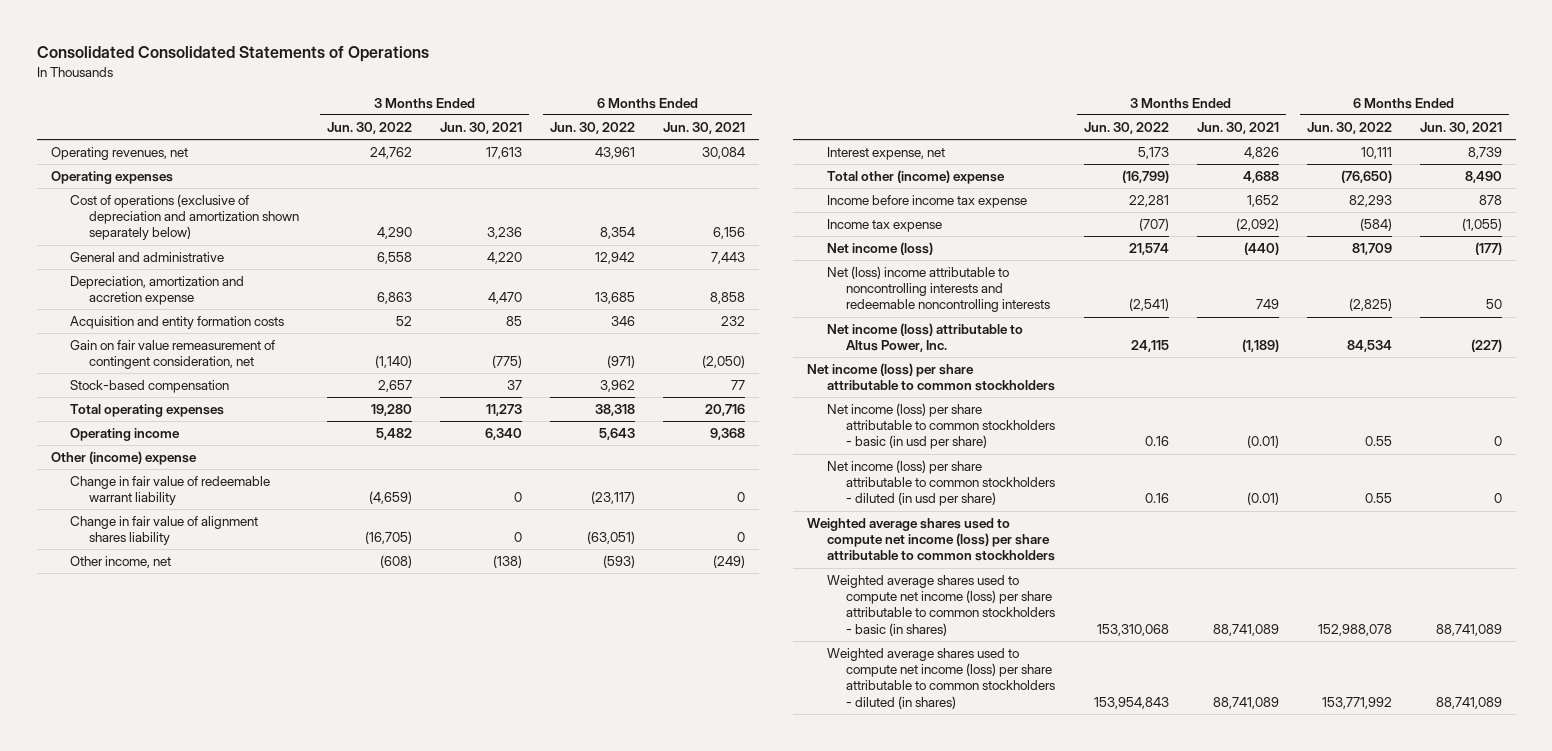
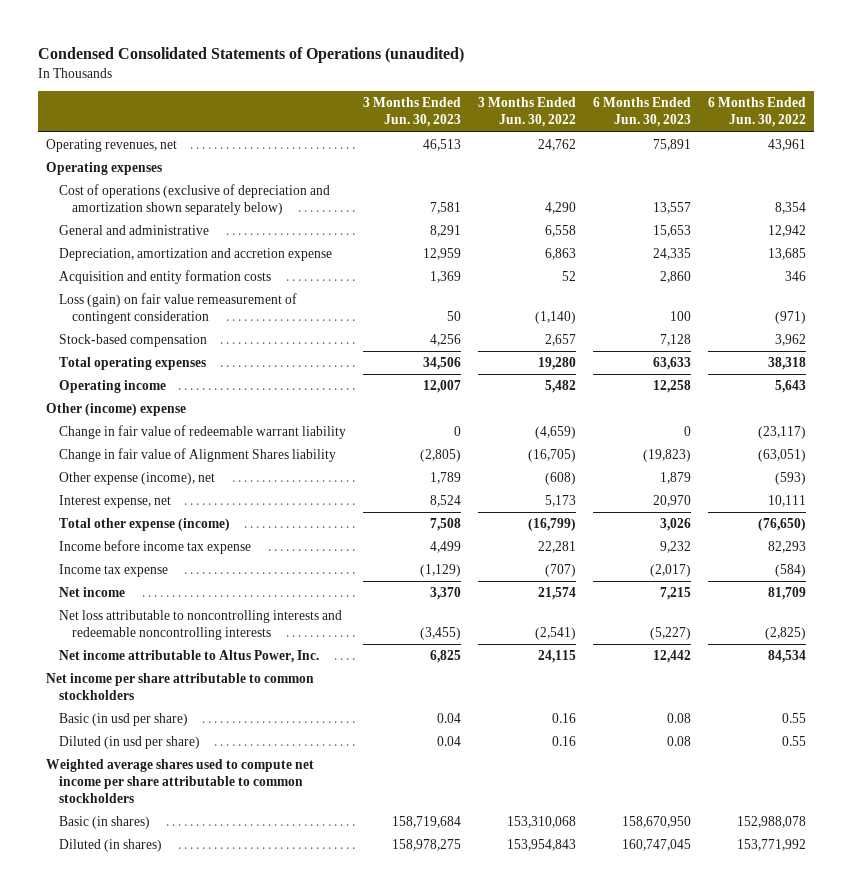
- Consolidated Consolidated Statements of Operations
+ Condensed Consolidated Statements of Operations (unaudited)
- | 3 Months Ended Jun. 30, 2022 | 3 Months Ended Jun. 30, 2021 | 6 Months Ended Jun. 30, 2022 | 6 Months Ended Jun. 30, 2021
+ | 3 Months Ended Jun. 30, 2023 | 3 Months Ended Jun. 30, 2022 | 6 Months Ended Jun. 30, 2023 | 6 Months Ended Jun. 30, 2022
- Gain on fair value remeasurement of contingent consideration, net | (1,140) | (775) | (971) | (2,050)
+ Loss (gain) on fair value remeasurement of contingent consideration | 50 | (1,140) | 100 | (971)
- Change in fair value of alignment shares liability | (16,705) | 0 | (63,051) | 0
- Other income, net | (608) | (138) | (593) | (249)
+ Change in fair value of Alignment Shares liability | (2,805) | (16,705) | (19,823) | (63,051)
+ Other expense (income), net | 1,789 | (608) | 1,879 | (593)
- Total other (income) expense | (16,799) | 4,688 | (76,650) | 8,490
+ Total other expense (income) | 7,508 | (16,799) | 3,026 | (76,650)
- Net income (loss) | 21,574 | (440) | 81,709 | (177)
- Net (loss) income attributable to noncontrolling interests and redeemable noncontrolling interests | (2,541) | 749 | (2,825) | 50
- Net income (loss) attributable to Altus Power, Inc. | 24,115 | (1,189) | 84,534 | (227)
- Net income (loss) per share attributable to common stockholders
- Net income (loss) per share attributable to common stockholders - basic (in usd per share) | 0.16 | (0.01) | 0.55 | 0
- Net income (loss) per share attributable to common stockholders - diluted (in usd per share) | 0.16 | (0.01) | 0.55 | 0
- Weighted average shares used to compute net income (loss) per share attributable to common stockholders
- Weighted average shares used to compute net income (loss) per share attributable to common stockholders - basic (in shares) | 153,310,068 | 88,741,089 | 152,988,078 | 88,741,089
- Weighted average shares used to compute net income (loss) per share attributable to common stockholders - diluted (in shares) | 153,954,843 | 88,741,089 | 153,771,992 | 88,741,089
+ Net income | 3,370 | 21,574 | 7,215 | 81,709
+ Net loss attributable to noncontrolling interests and redeemable noncontrolling interests | (3,455) | (2,541) | (5,227) | (2,825)
+ Net income attributable to Altus Power, Inc. | 6,825 | 24,115 | 12,442 | 84,534
+ Net income per share attributable to common stockholders
+ Basic (in usd per share) | 0.04 | 0.16 | 0.08 | 0.55
+ Diluted (in usd per share) | 0.04 | 0.16 | 0.08 | 0.55
+ Weighted average shares used to compute net income per share attributable to common stockholders
+ Basic (in shares) | 158,719,684 | 153,310,068 | 158,670,950 | 152,988,078
+ Diluted (in shares) | 158,978,275 | 153,954,843 | 160,747,045 | 153,771,992

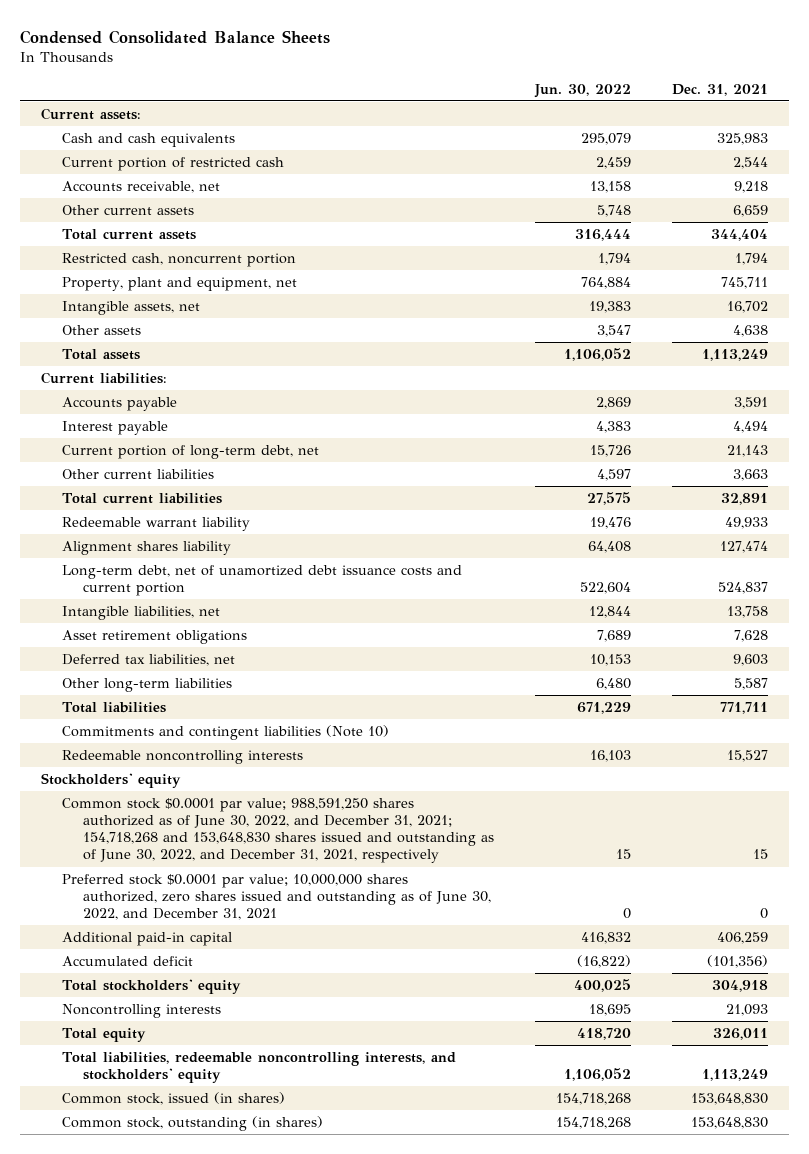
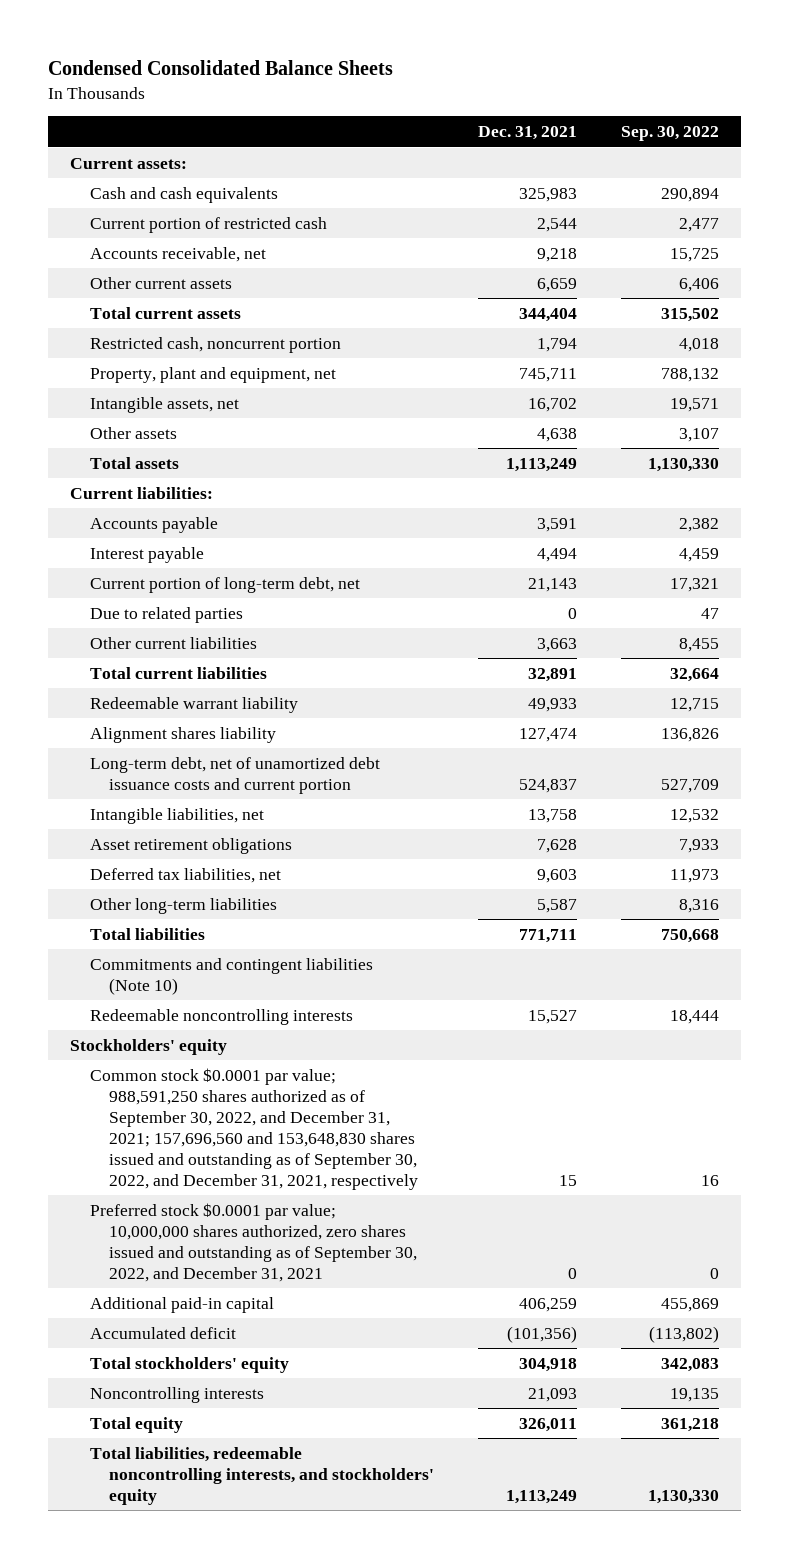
- | Jun. 30, 2022 | Dec. 31, 2021
+ | Dec. 31, 2021 | Sep. 30, 2022
+ Due to related parties | 0 | 47
- Common stock $0.0001 par value; 988,591,250 shares authorized as of June 30, 2022, and December 31, 2021; 154,718,268 and 153,648,830 shares issued and outstanding as of June 30, 2022, and December 31, 2021, respectively | 15 | 15
- Preferred stock $0.0001 par value; 10,000,000 shares authorized, zero shares issued and outstanding as of June 30, 2022, and December 31, 2021 | 0 | 0
+ Common stock $0.0001 par value; 988,591,250 shares authorized as of September 30, 2022, and December 31, 2021; 157,696,560 and 153,648,830 shares issued and outstanding as of September 30, 2022, and December 31, 2021, respectively | 15 | 16
+ Preferred stock $0.0001 par value; 10,000,000 shares authorized, zero shares issued and outstanding as of September 30, 2022, and December 31, 2021 | 0 | 0
- Common stock, issued (in shares) | 154,718,268 | 153,648,830
- Common stock, outstanding (in shares) | 154,718,268 | 153,648,830

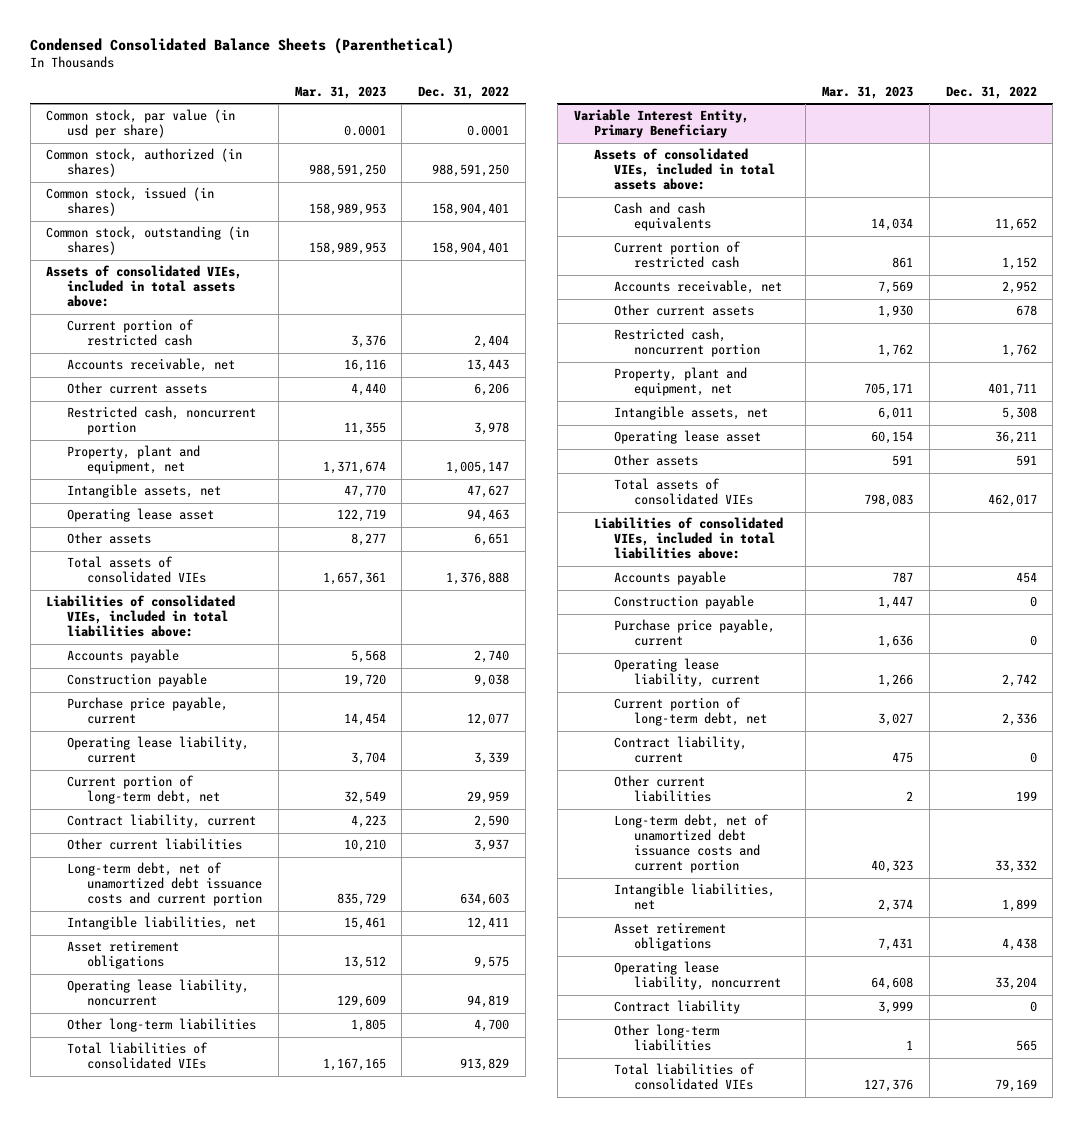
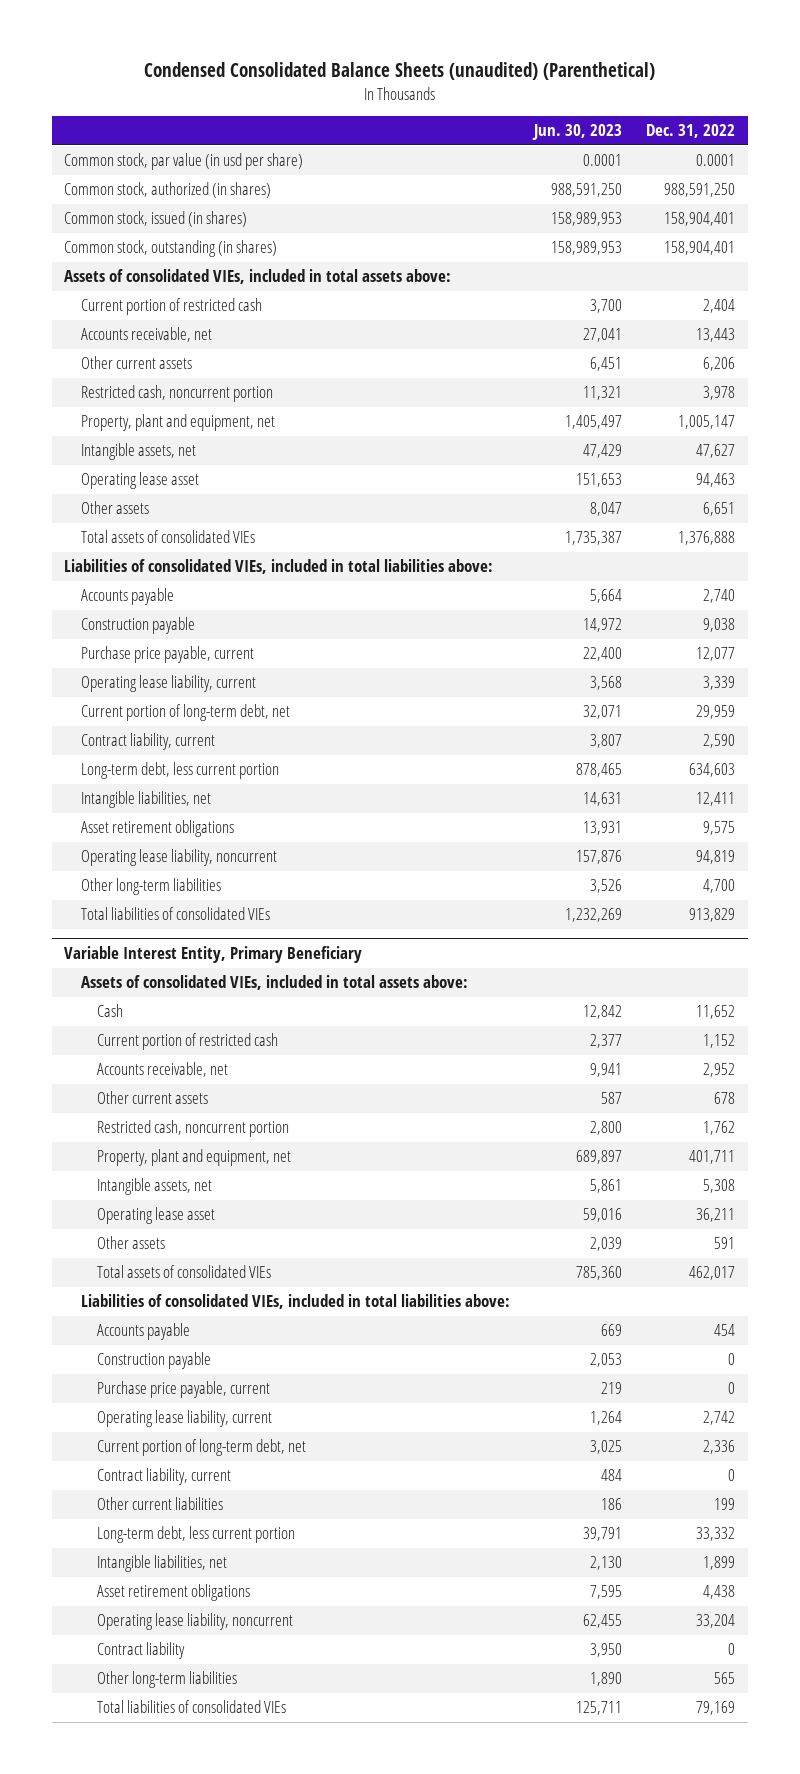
- Condensed Consolidated Balance Sheets (Parenthetical)
+ Condensed Consolidated Balance Sheets (unaudited) (Parenthetical)
- | Mar. 31, 2023 | Dec. 31, 2022
+ | Jun. 30, 2023 | Dec. 31, 2022
- Other current liabilities | 10,210 | 3,937
- Long-term debt, net of unamortized debt issuance costs and current portion | 835,729 | 634,603
+ Long-term debt, less current portion | 878,465 | 634,603
@ Variable Interest Entity, Primary Beneficiary
- Cash and cash equivalents | 14,034 | 11,652
+ Cash | 12,842 | 11,652
- Long-term debt, net of unamortized debt issuance costs and current portion | 40,323 | 33,332
+ Long-term debt, less current portion | 39,791 | 33,332

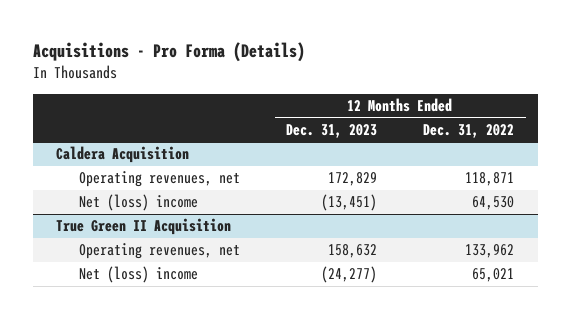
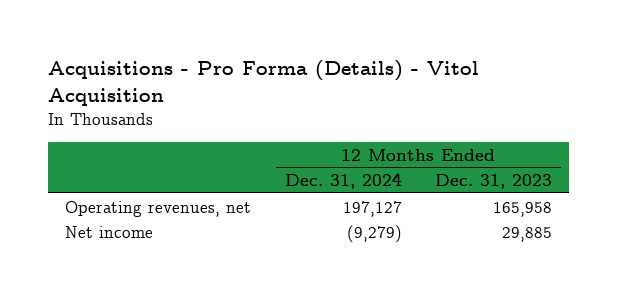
- Acquisitions - Pro Forma (Details)
+ Acquisitions - Pro Forma (Details) - Vitol Acquisition
- | 12 Months Ended Dec. 31, 2023 | 12 Months Ended Dec. 31, 2022
+ | 12 Months Ended Dec. 31, 2024 | 12 Months Ended Dec. 31, 2023
- Caldera Acquisition
- Operating revenues, net | 172,829 | 118,871
- Net (loss) income | (13,451) | 64,530
- True Green II Acquisition
- Operating revenues, net | 158,632 | 133,962
- Net (loss) income | (24,277) | 65,021
+ Operating revenues, net | 197,127 | 165,958
+ Net income | (9,279) | 29,885

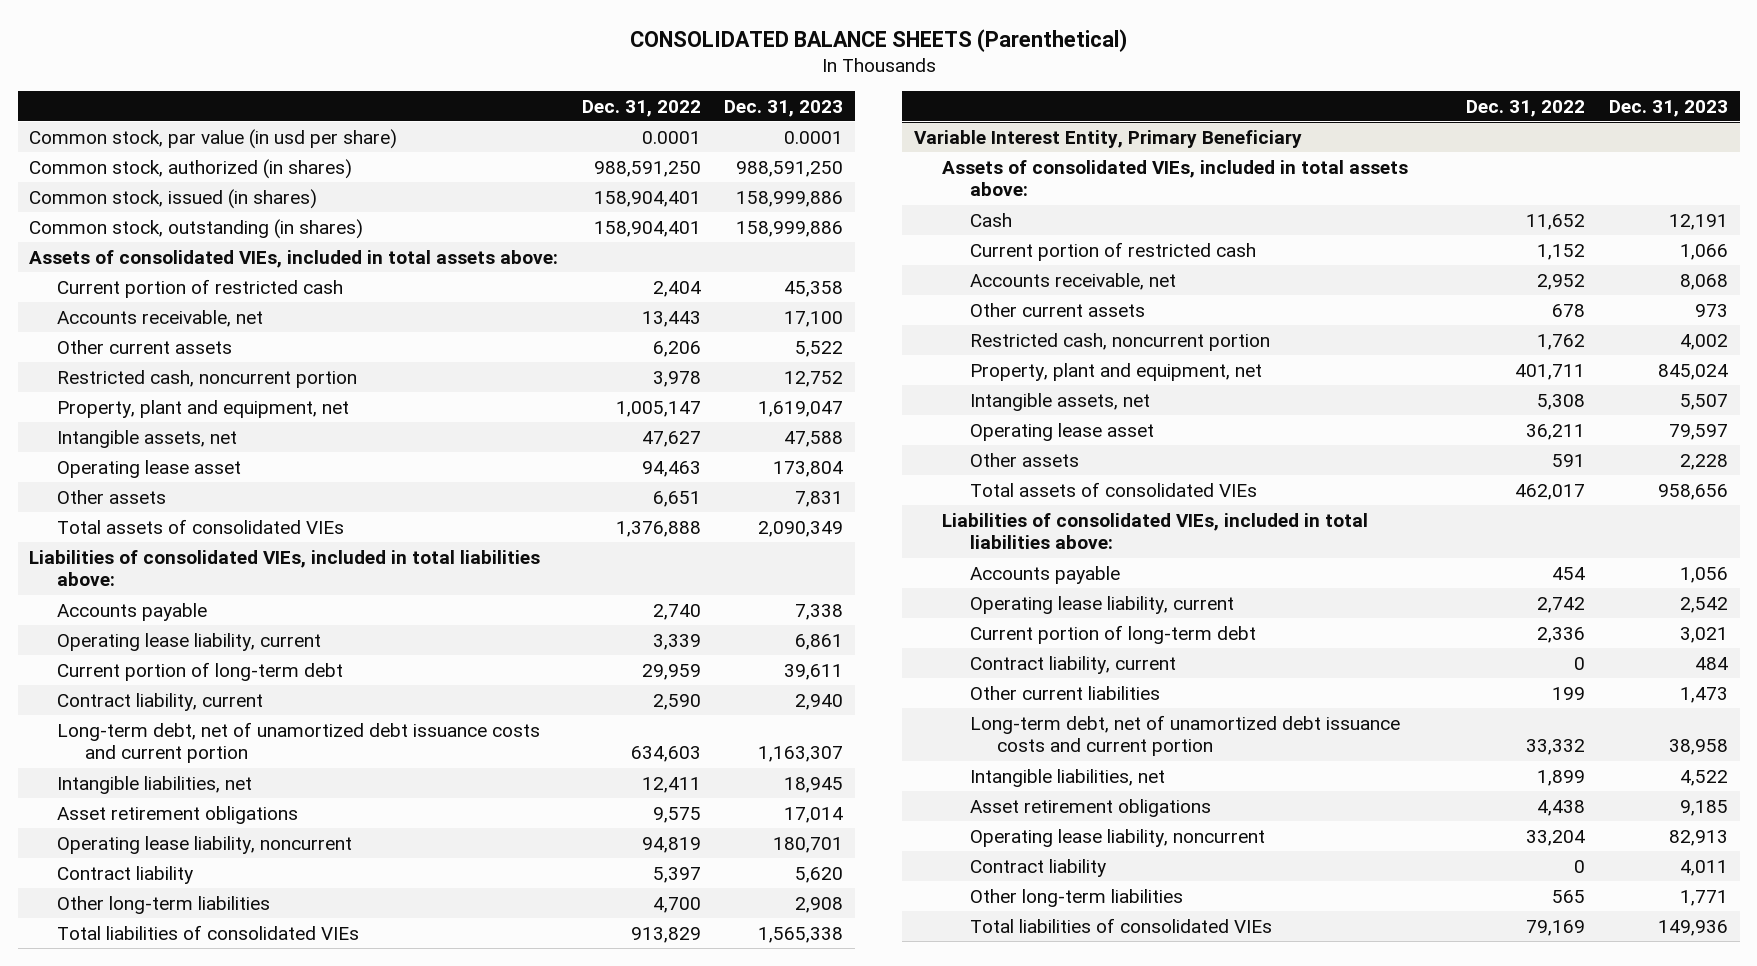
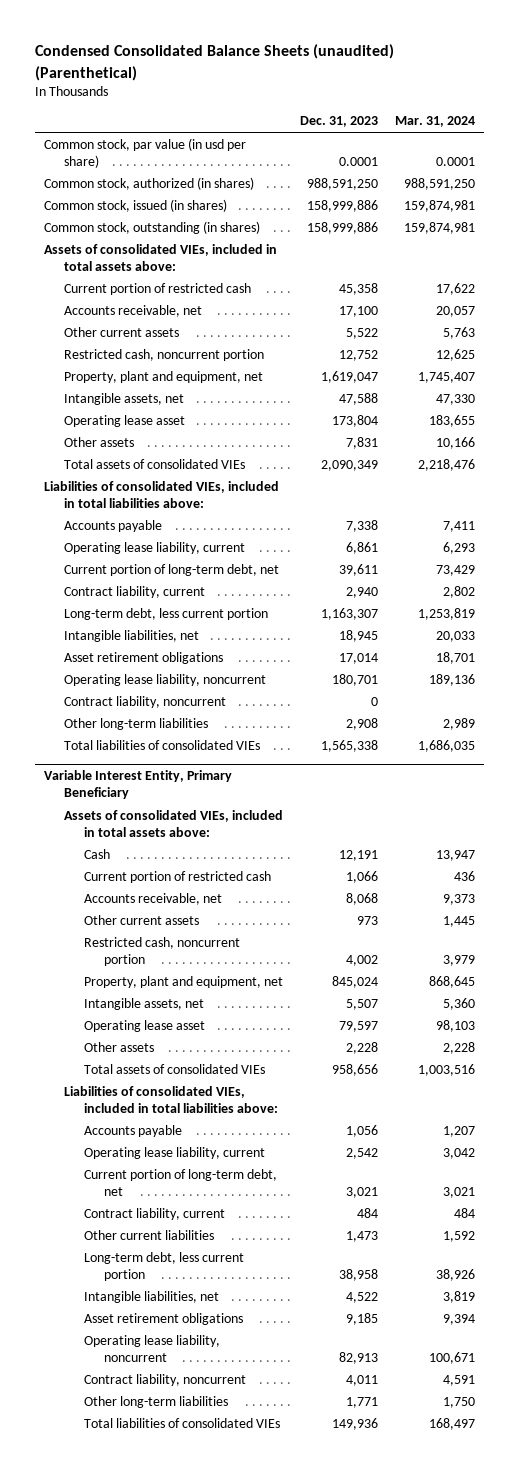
- CONSOLIDATED BALANCE SHEETS (Parenthetical)
+ Condensed Consolidated Balance Sheets (unaudited) (Parenthetical)
- | Dec. 31, 2022 | Dec. 31, 2023
+ | Dec. 31, 2023 | Mar. 31, 2024
- Current portion of long-term debt | 29,959 | 39,611
+ Current portion of long-term debt, net | 39,611 | 73,429
- Long-term debt, net of unamortized debt issuance costs and current portion | 634,603 | 1,163,307
+ Long-term debt, less current portion | 1,163,307 | 1,253,819
- Contract liability | 5,397 | 5,620
+ Contract liability, noncurrent | 0 |
@ Variable Interest Entity, Primary Beneficiary
- Current portion of long-term debt | 2,336 | 3,021
+ Current portion of long-term debt, net | 3,021 | 3,021
- Long-term debt, net of unamortized debt issuance costs and current portion | 33,332 | 38,958
+ Long-term debt, less current portion | 38,958 | 38,926
- Contract liability | 0 | 4,011
+ Contract liability, noncurrent | 4,011 | 4,591

